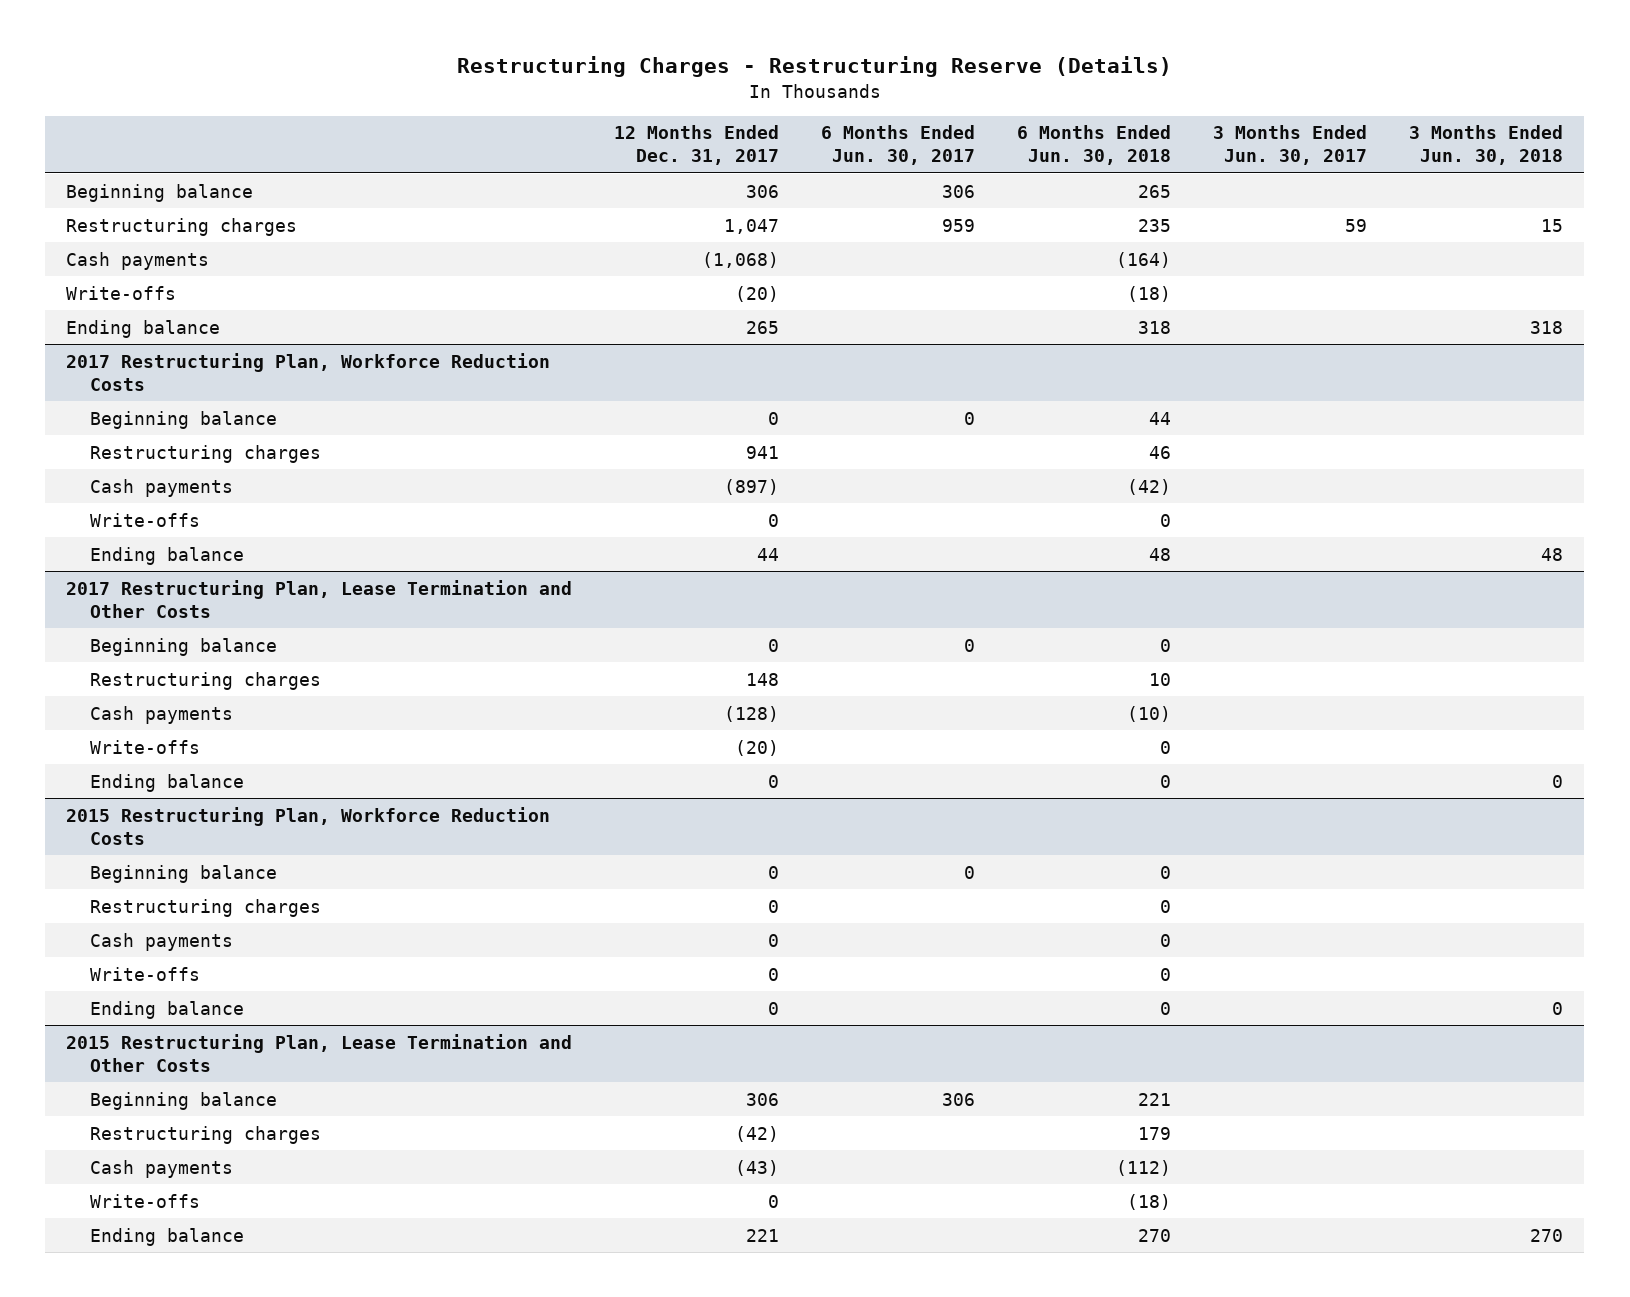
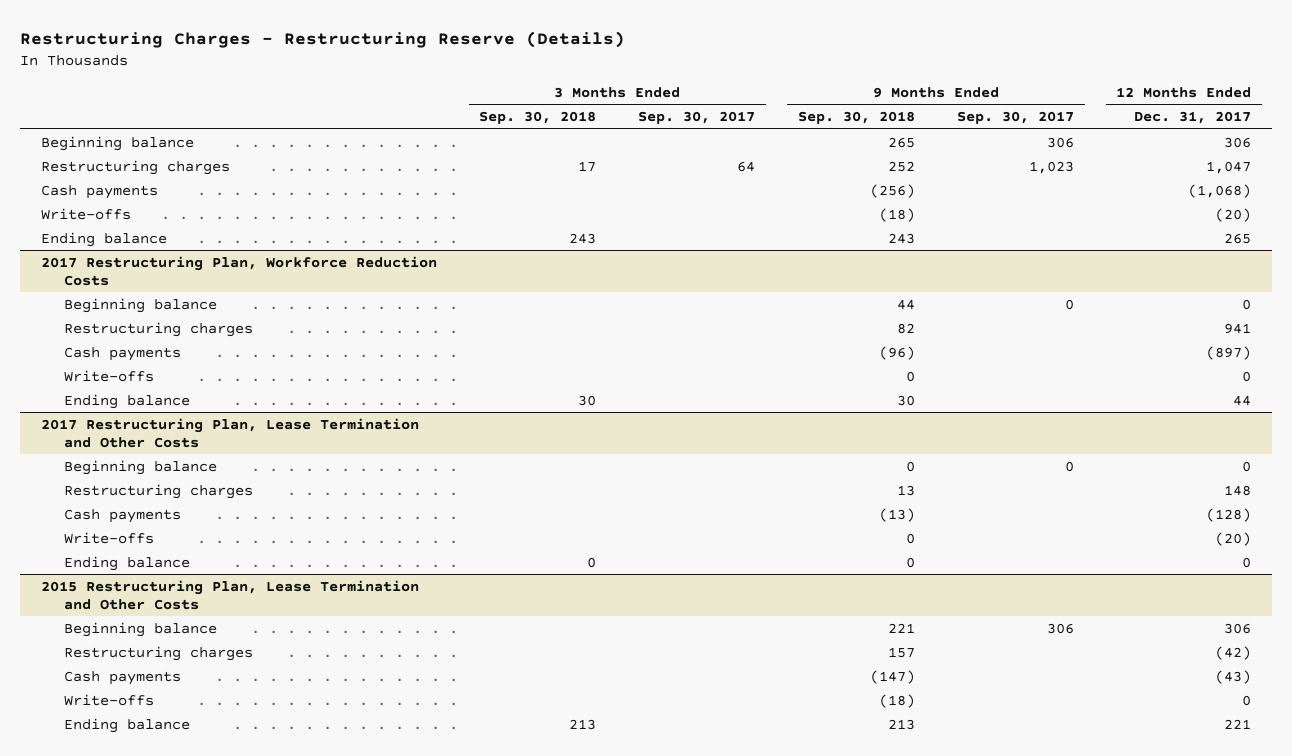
- | 12 Months Ended Dec. 31, 2017 | 6 Months Ended Jun. 30, 2017 | 6 Months Ended Jun. 30, 2018 | 3 Months Ended Jun. 30, 2017 | 3 Months Ended Jun. 30, 2018
+ | 3 Months Ended Sep. 30, 2018 | 3 Months Ended Sep. 30, 2017 | 9 Months Ended Sep. 30, 2018 | 9 Months Ended Sep. 30, 2017 | 12 Months Ended Dec. 31, 2017
- 2015 Restructuring Plan, Workforce Reduction Costs
- Beginning balance | 0 | 0 | 0 | |
- Restructuring charges | 0 | | 0 | |
- Cash payments | 0 | | 0 | |
- Write-offs | 0 | | 0 | |
- Ending balance | 0 | | 0 | | 0

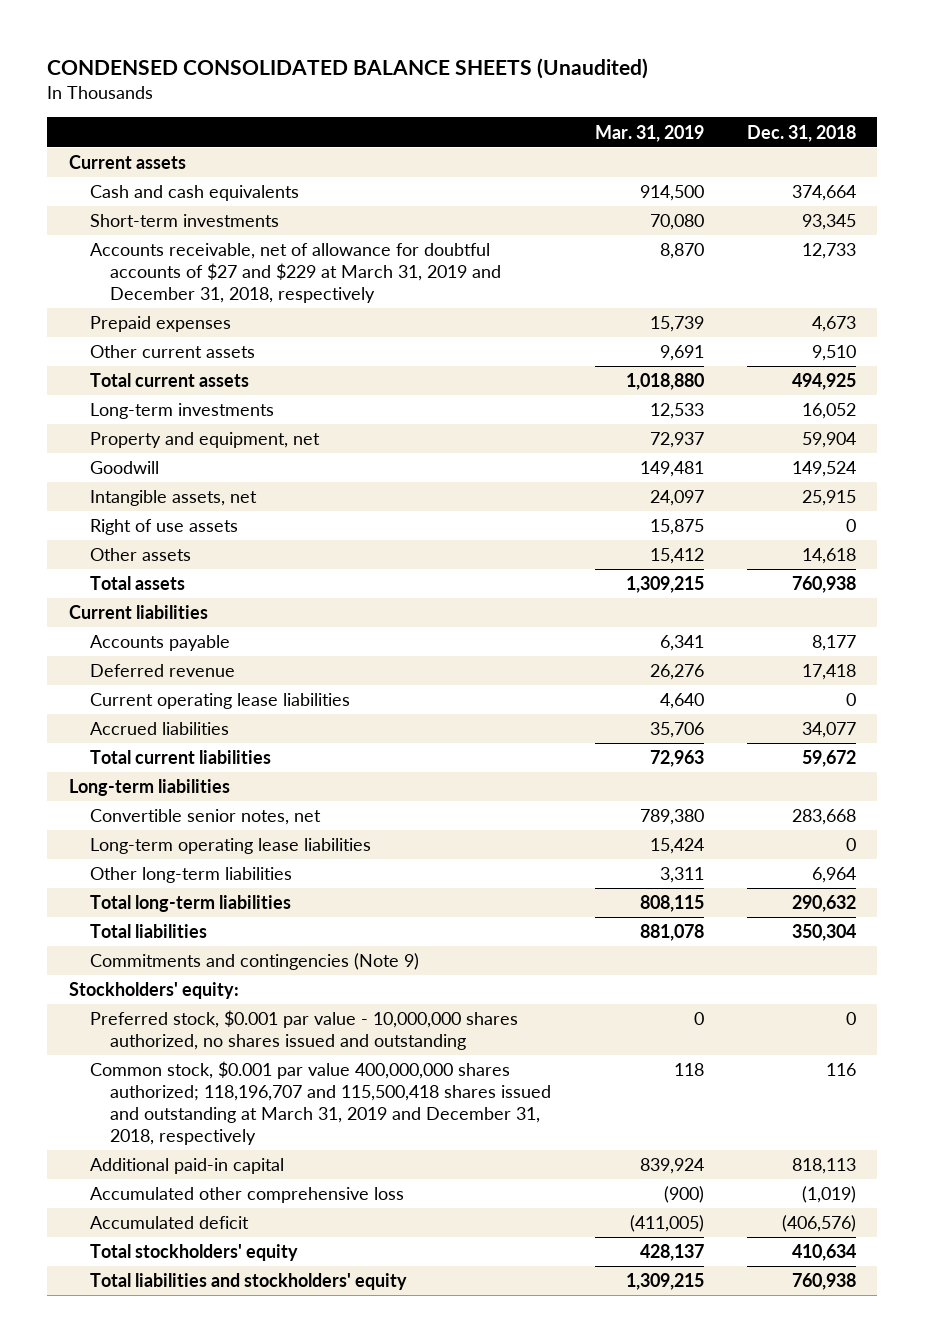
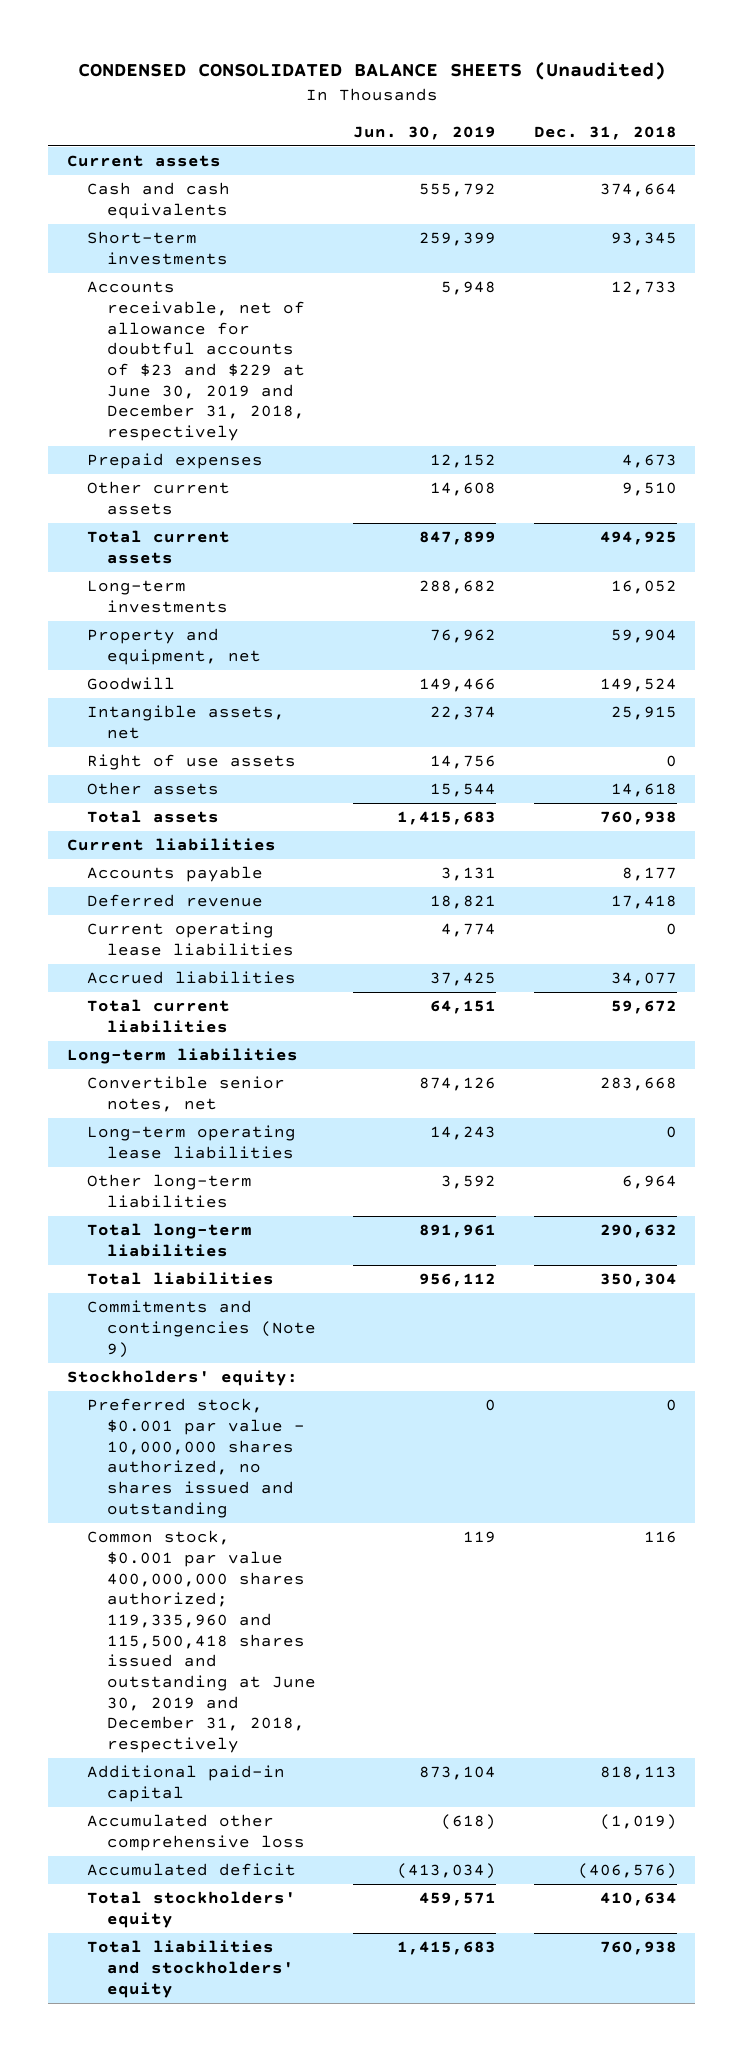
- | Mar. 31, 2019 | Dec. 31, 2018
+ | Jun. 30, 2019 | Dec. 31, 2018
- Accounts receivable, net of allowance for doubtful accounts of $27 and $229 at March 31, 2019 and December 31, 2018, respectively | 8,870 | 12,733
+ Accounts receivable, net of allowance for doubtful accounts of $23 and $229 at June 30, 2019 and December 31, 2018, respectively | 5,948 | 12,733
- Common stock, $0.001 par value 400,000,000 shares authorized; 118,196,707 and 115,500,418 shares issued and outstanding at March 31, 2019 and December 31, 2018, respectively | 118 | 116
+ Common stock, $0.001 par value 400,000,000 shares authorized; 119,335,960 and 115,500,418 shares issued and outstanding at June 30, 2019 and December 31, 2018, respectively | 119 | 116

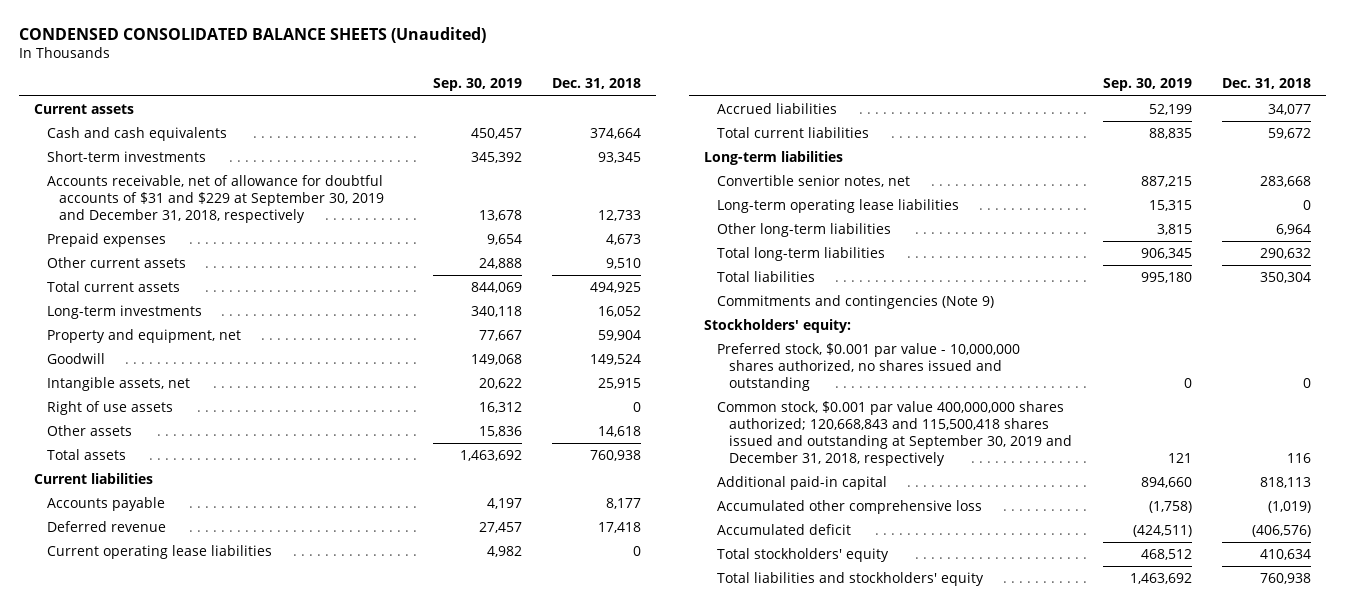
- | Jun. 30, 2019 | Dec. 31, 2018
+ | Sep. 30, 2019 | Dec. 31, 2018
- Accounts receivable, net of allowance for doubtful accounts of $23 and $229 at June 30, 2019 and December 31, 2018, respectively | 5,948 | 12,733
+ Accounts receivable, net of allowance for doubtful accounts of $31 and $229 at September 30, 2019 and December 31, 2018, respectively | 13,678 | 12,733
- Common stock, $0.001 par value 400,000,000 shares authorized; 119,335,960 and 115,500,418 shares issued and outstanding at June 30, 2019 and December 31, 2018, respectively | 119 | 116
+ Common stock, $0.001 par value 400,000,000 shares authorized; 120,668,843 and 115,500,418 shares issued and outstanding at September 30, 2019 and December 31, 2018, respectively | 121 | 116

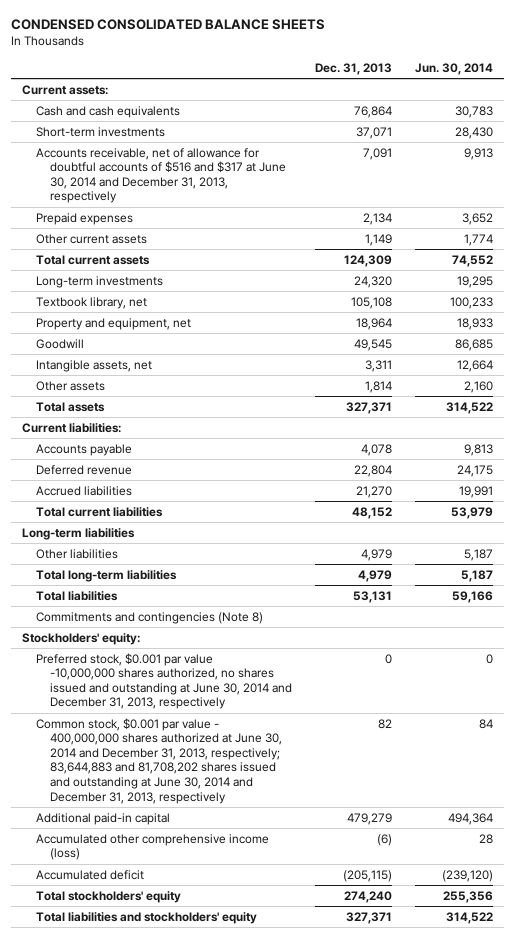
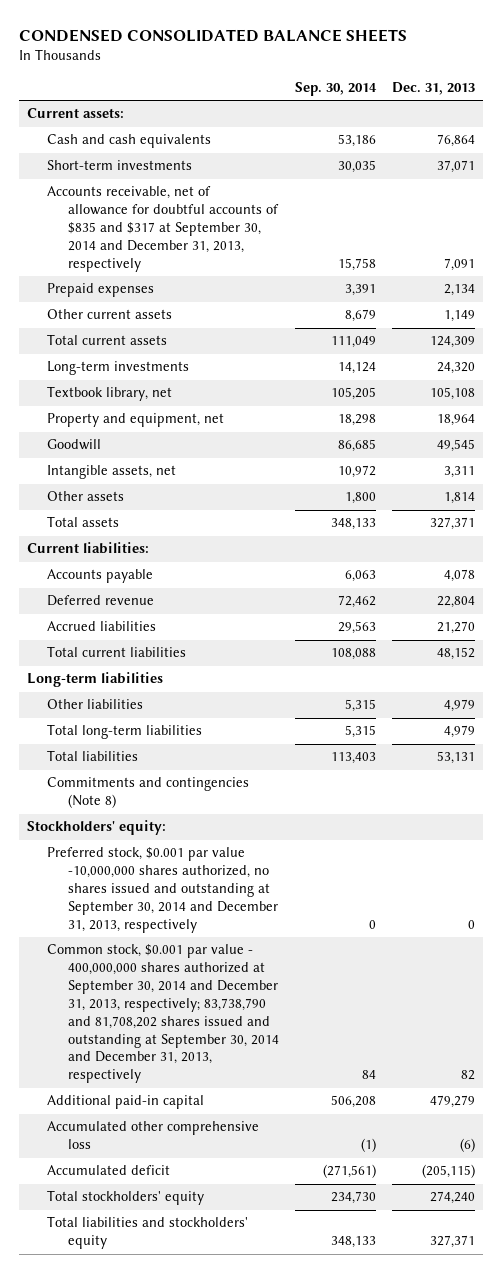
- | Dec. 31, 2013 | Jun. 30, 2014
+ | Sep. 30, 2014 | Dec. 31, 2013
- Accounts receivable, net of allowance for doubtful accounts of $516 and $317 at June 30, 2014 and December 31, 2013, respectively | 7,091 | 9,913
+ Accounts receivable, net of allowance for doubtful accounts of $835 and $317 at September 30, 2014 and December 31, 2013, respectively | 15,758 | 7,091
- Preferred stock, $0.001 par value -10,000,000 shares authorized, no shares issued and outstanding at June 30, 2014 and December 31, 2013, respectively | 0 | 0
- Common stock, $0.001 par value - 400,000,000 shares authorized at June 30, 2014 and December 31, 2013, respectively; 83,644,883 and 81,708,202 shares issued and outstanding at June 30, 2014 and December 31, 2013, respectively | 82 | 84
+ Preferred stock, $0.001 par value -10,000,000 shares authorized, no shares issued and outstanding at September 30, 2014 and December 31, 2013, respectively | 0 | 0
+ Common stock, $0.001 par value - 400,000,000 shares authorized at September 30, 2014 and December 31, 2013, respectively; 83,738,790 and 81,708,202 shares issued and outstanding at September 30, 2014 and December 31, 2013, respectively | 84 | 82
- Accumulated other comprehensive income (loss) | (6) | 28
+ Accumulated other comprehensive loss | (1) | (6)

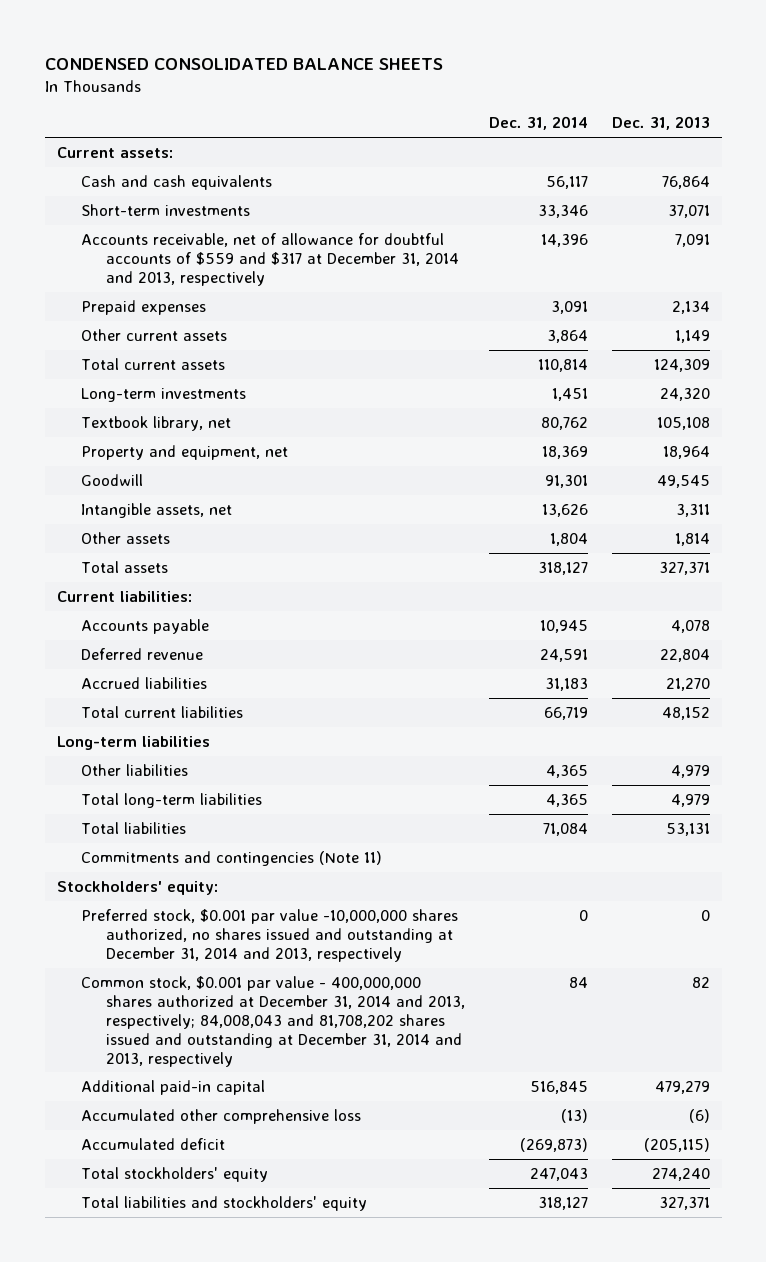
- | Sep. 30, 2014 | Dec. 31, 2013
+ | Dec. 31, 2014 | Dec. 31, 2013
- Accounts receivable, net of allowance for doubtful accounts of $835 and $317 at September 30, 2014 and December 31, 2013, respectively | 15,758 | 7,091
+ Accounts receivable, net of allowance for doubtful accounts of $559 and $317 at December 31, 2014 and 2013, respectively | 14,396 | 7,091
- Commitments and contingencies (Note 8)
+ Commitments and contingencies (Note 11)
- Preferred stock, $0.001 par value -10,000,000 shares authorized, no shares issued and outstanding at September 30, 2014 and December 31, 2013, respectively | 0 | 0
- Common stock, $0.001 par value - 400,000,000 shares authorized at September 30, 2014 and December 31, 2013, respectively; 83,738,790 and 81,708,202 shares issued and outstanding at September 30, 2014 and December 31, 2013, respectively | 84 | 82
+ Preferred stock, $0.001 par value -10,000,000 shares authorized, no shares issued and outstanding at December 31, 2014 and 2013, respectively | 0 | 0
+ Common stock, $0.001 par value - 400,000,000 shares authorized at December 31, 2014 and 2013, respectively; 84,008,043 and 81,708,202 shares issued and outstanding at December 31, 2014 and 2013, respectively | 84 | 82

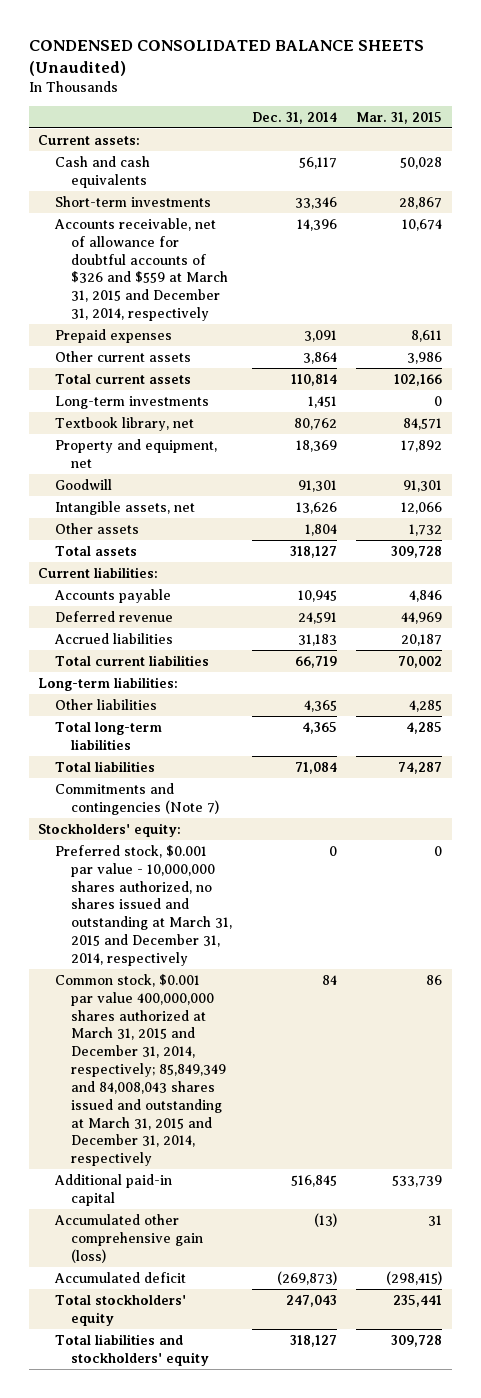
- CONDENSED CONSOLIDATED BALANCE SHEETS
+ CONDENSED CONSOLIDATED BALANCE SHEETS (Unaudited)
- | Dec. 31, 2014 | Dec. 31, 2013
+ | Dec. 31, 2014 | Mar. 31, 2015
- Accounts receivable, net of allowance for doubtful accounts of $559 and $317 at December 31, 2014 and 2013, respectively | 14,396 | 7,091
+ Accounts receivable, net of allowance for doubtful accounts of $326 and $559 at March 31, 2015 and December 31, 2014, respectively | 14,396 | 10,674
- Long-term liabilities
+ Long-term liabilities:
- Commitments and contingencies (Note 11)
+ Commitments and contingencies (Note 7)
- Preferred stock, $0.001 par value -10,000,000 shares authorized, no shares issued and outstanding at December 31, 2014 and 2013, respectively | 0 | 0
- Common stock, $0.001 par value - 400,000,000 shares authorized at December 31, 2014 and 2013, respectively; 84,008,043 and 81,708,202 shares issued and outstanding at December 31, 2014 and 2013, respectively | 84 | 82
+ Preferred stock, $0.001 par value - 10,000,000 shares authorized, no shares issued and outstanding at March 31, 2015 and December 31, 2014, respectively | 0 | 0
+ Common stock, $0.001 par value 400,000,000 shares authorized at March 31, 2015 and December 31, 2014, respectively; 85,849,349 and 84,008,043 shares issued and outstanding at March 31, 2015 and December 31, 2014, respectively | 84 | 86
- Accumulated other comprehensive loss | (13) | (6)
+ Accumulated other comprehensive gain (loss) | (13) | 31

